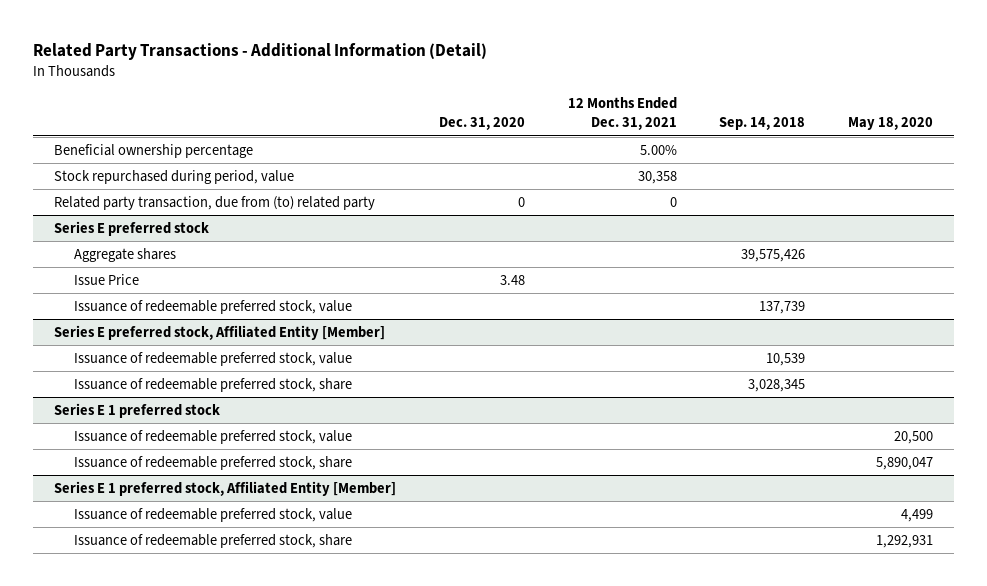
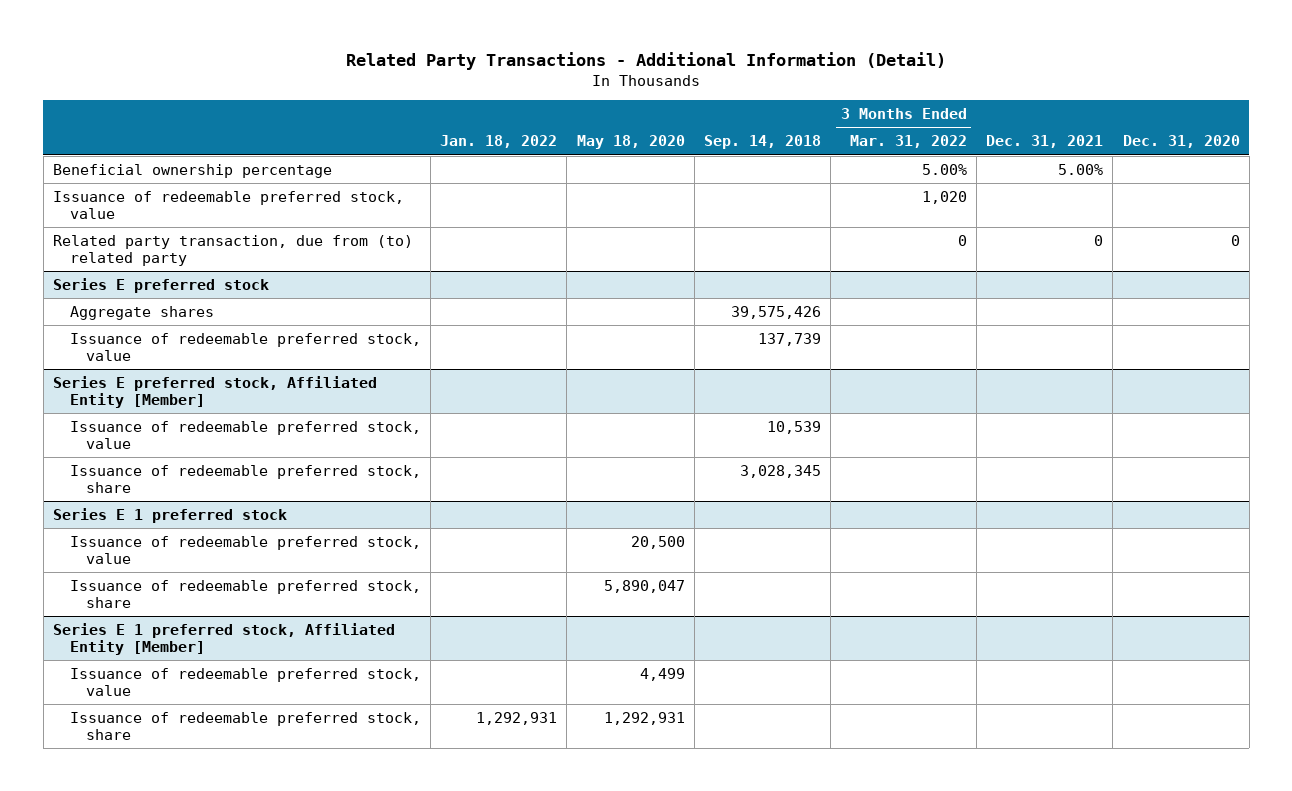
- | Dec. 31, 2020 | 12 Months Ended Dec. 31, 2021 | Sep. 14, 2018 | May 18, 2020
+ | Jan. 18, 2022 | May 18, 2020 | Sep. 14, 2018 | 3 Months Ended Mar. 31, 2022 | Dec. 31, 2021 | Dec. 31, 2020
- Stock repurchased during period, value | | 30,358 | |
+ Issuance of redeemable preferred stock, value | | | | 1,020 | |
@ Series E preferred stock
- Issue Price | 3.48 | | |

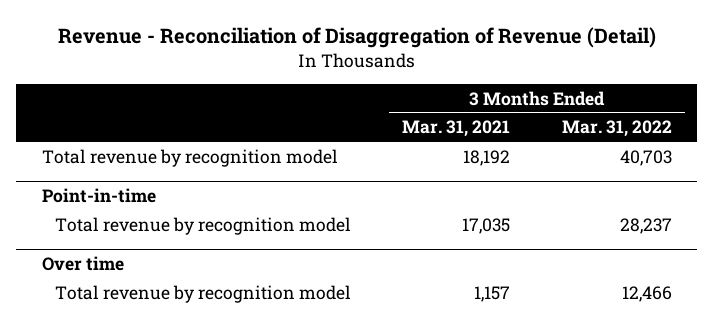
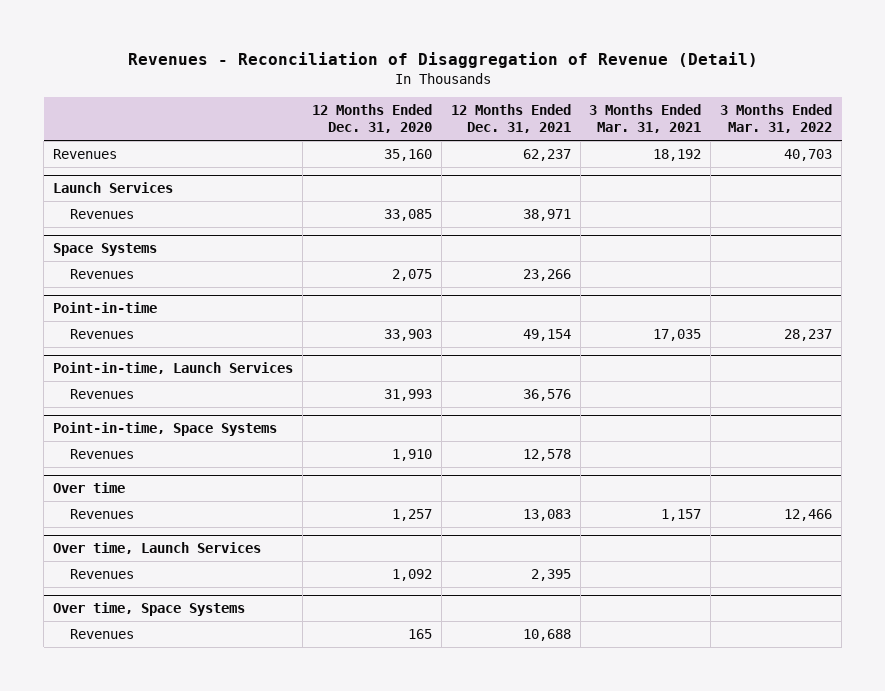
- Revenue - Reconciliation of Disaggregation of Revenue (Detail)
+ Revenues - Reconciliation of Disaggregation of Revenue (Detail)
- | 3 Months Ended Mar. 31, 2021 | 3 Months Ended Mar. 31, 2022
+ | 12 Months Ended Dec. 31, 2020 | 12 Months Ended Dec. 31, 2021 | 3 Months Ended Mar. 31, 2021 | 3 Months Ended Mar. 31, 2022
- Total revenue by recognition model | 18,192 | 40,703
+ Revenues | 35,160 | 62,237 | 18,192 | 40,703
+ Launch Services
+ Revenues | 33,085 | 38,971 | |
+ Space Systems
+ Revenues | 2,075 | 23,266 | |
@ Point-in-time
- Total revenue by recognition model | 17,035 | 28,237
+ Revenues | 33,903 | 49,154 | 17,035 | 28,237
+ Point-in-time, Launch Services
+ Revenues | 31,993 | 36,576 | |
+ Point-in-time, Space Systems
+ Revenues | 1,910 | 12,578 | |
@ Over time
- Total revenue by recognition model | 1,157 | 12,466
+ Revenues | 1,257 | 13,083 | 1,157 | 12,466
+ Over time, Launch Services
+ Revenues | 1,092 | 2,395 | |
+ Over time, Space Systems
+ Revenues | 165 | 10,688 | |

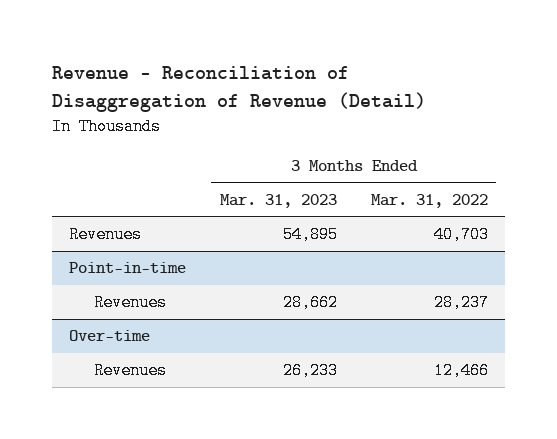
- Revenues - Reconciliation of Disaggregation of Revenue (Detail)
+ Revenue - Reconciliation of Disaggregation of Revenue (Detail)
- | 12 Months Ended Dec. 31, 2020 | 12 Months Ended Dec. 31, 2021 | 3 Months Ended Mar. 31, 2021 | 3 Months Ended Mar. 31, 2022
+ | 3 Months Ended Mar. 31, 2023 | 3 Months Ended Mar. 31, 2022
- Launch Services
- Revenues | 33,085 | 38,971 | |
- Space Systems
- Revenues | 2,075 | 23,266 | |
- Point-in-time, Launch Services
- Revenues | 31,993 | 36,576 | |
- Point-in-time, Space Systems
- Revenues | 1,910 | 12,578 | |
- Over time
+ Over-time
- Over time, Launch Services
- Revenues | 1,092 | 2,395 | |
- Over time, Space Systems
- Revenues | 165 | 10,688 | |

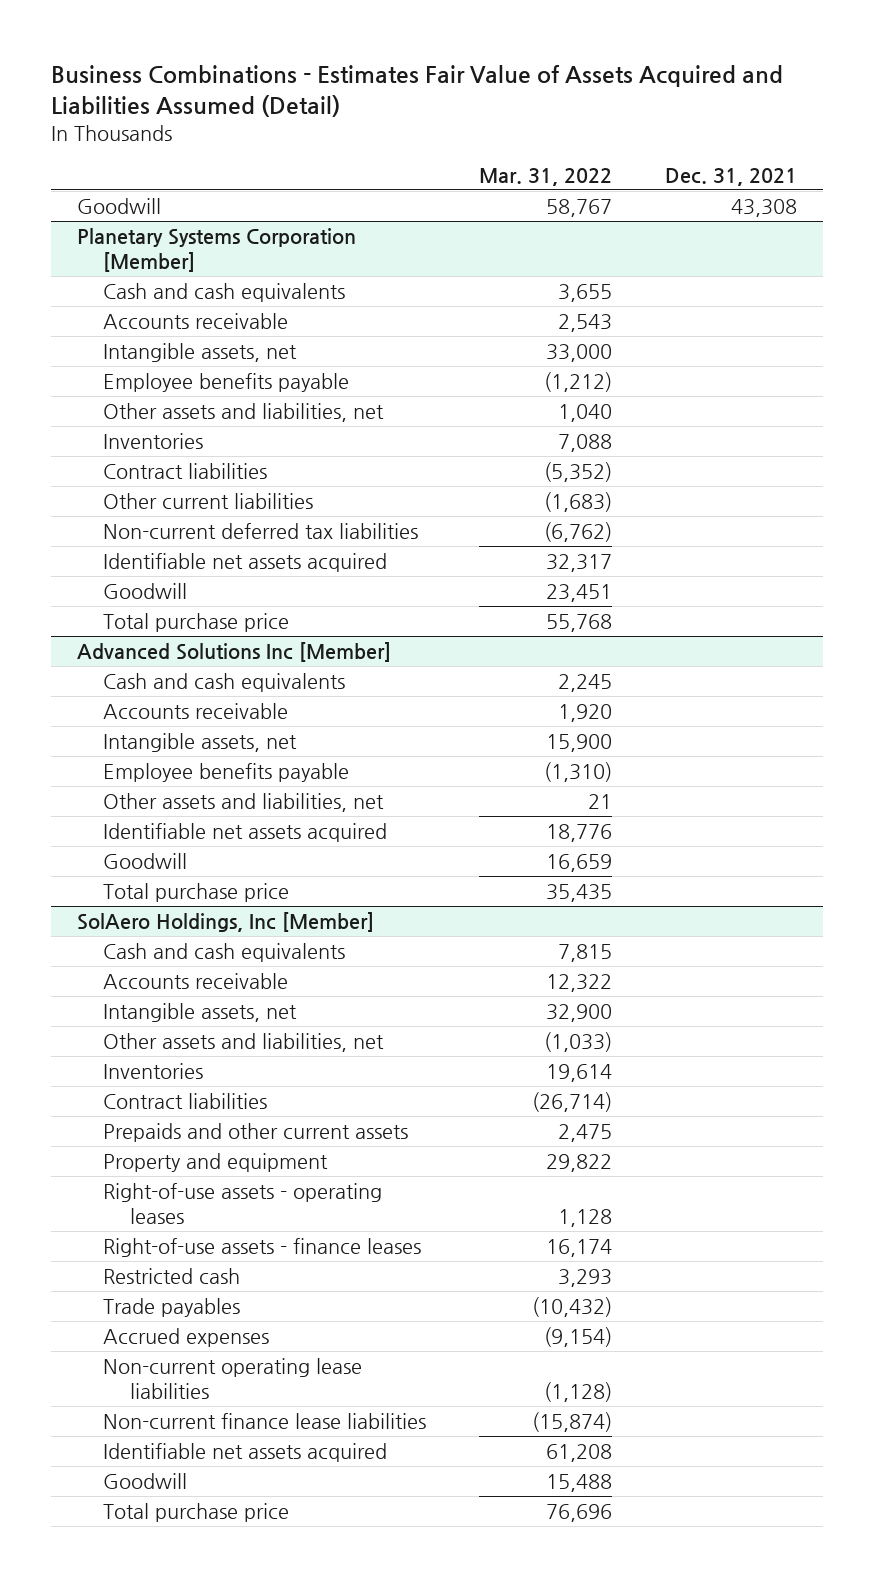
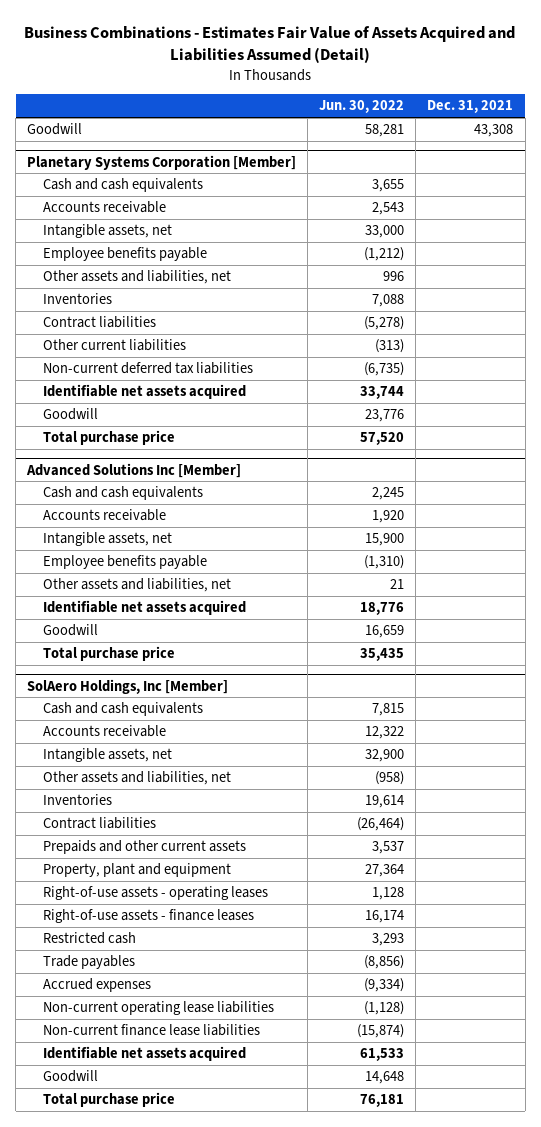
- | Mar. 31, 2022 | Dec. 31, 2021
+ | Jun. 30, 2022 | Dec. 31, 2021
@ SolAero Holdings, Inc [Member]
- Property and equipment | 29,822 |
+ Property, plant and equipment | 27,364 |

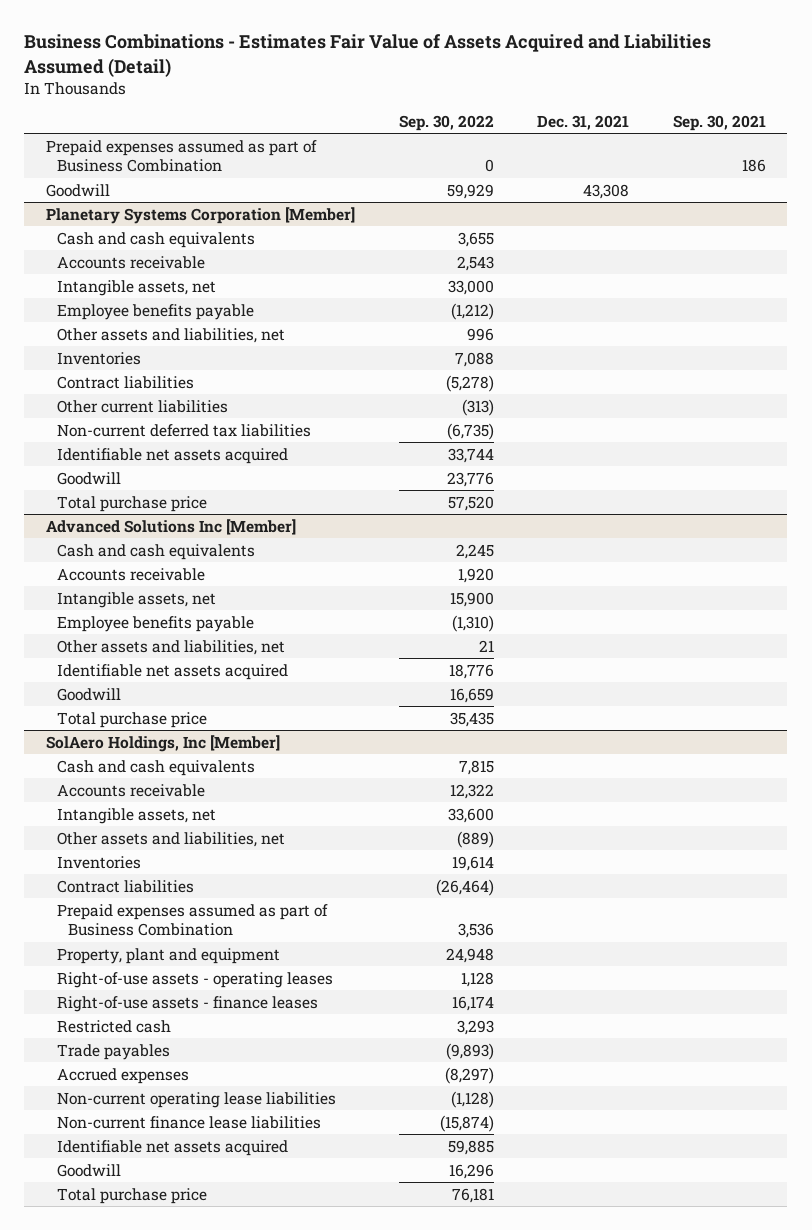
- | Jun. 30, 2022 | Dec. 31, 2021
+ | Sep. 30, 2022 | Dec. 31, 2021 | Sep. 30, 2021
+ Prepaid expenses assumed as part of Business Combination | 0 | | 186
@ SolAero Holdings, Inc [Member]
- Prepaids and other current assets | 3,537 |
+ Prepaid expenses assumed as part of Business Combination | 3,536 | |

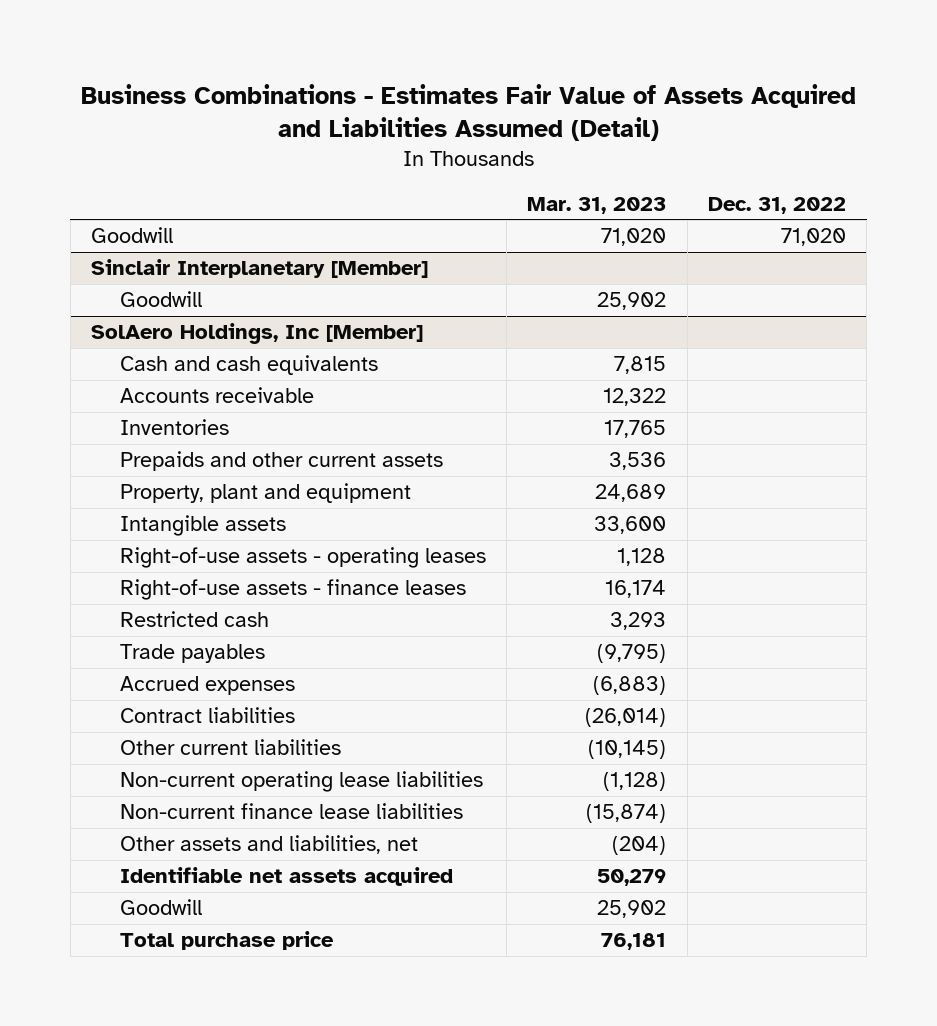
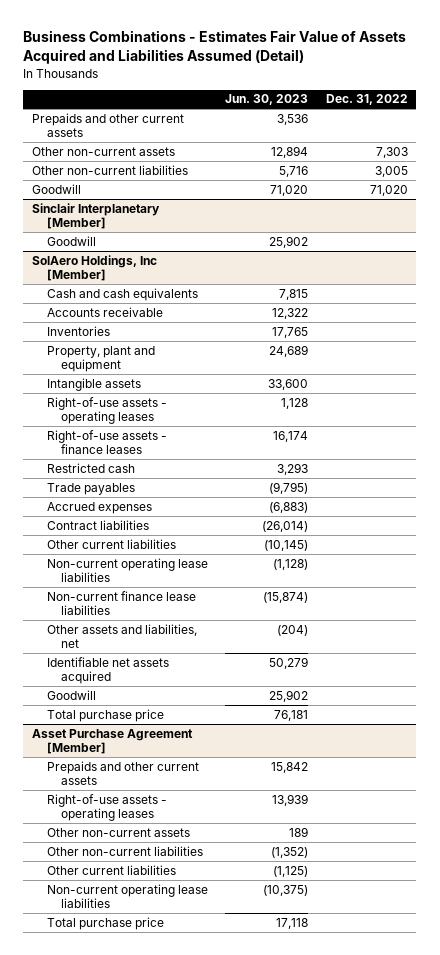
- | Mar. 31, 2023 | Dec. 31, 2022
+ | Jun. 30, 2023 | Dec. 31, 2022
+ Prepaids and other current assets | 3,536 |
+ Other non-current assets | 12,894 | 7,303
+ Other non-current liabilities | 5,716 | 3,005
@ SolAero Holdings, Inc [Member]
- Prepaids and other current assets | 3,536 |
+ Asset Purchase Agreement [Member]
+ Prepaids and other current assets | 15,842 |
+ Right-of-use assets - operating leases | 13,939 |
+ Other non-current assets | 189 |
+ Other non-current liabilities | (1,352) |
+ Other current liabilities | (1,125) |
+ Non-current operating lease liabilities | (10,375) |
+ Total purchase price | 17,118 |

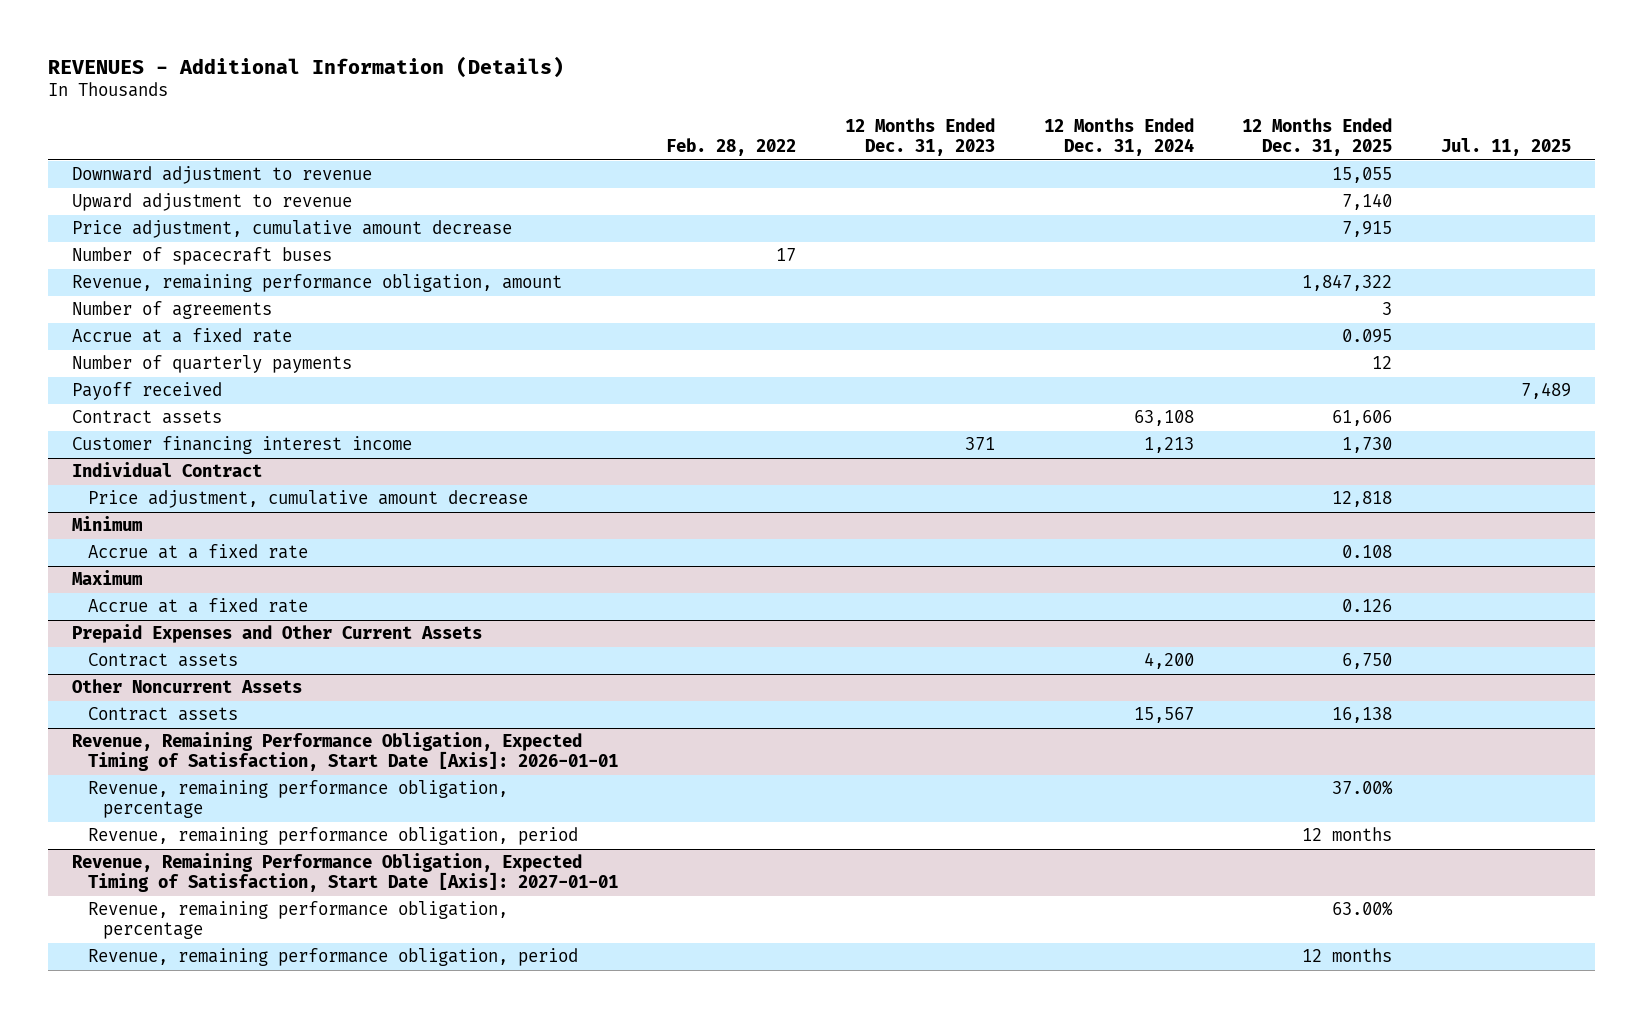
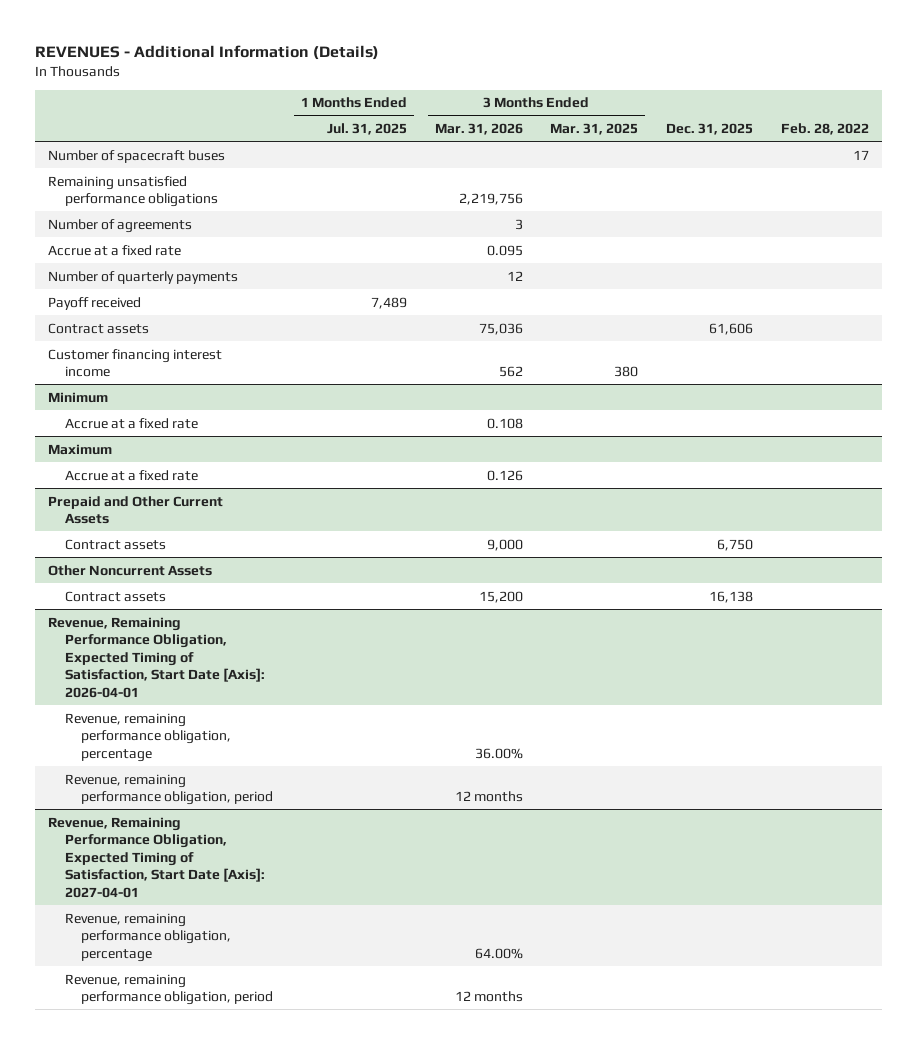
- | Feb. 28, 2022 | 12 Months Ended Dec. 31, 2023 | 12 Months Ended Dec. 31, 2024 | 12 Months Ended Dec. 31, 2025 | Jul. 11, 2025
+ | 1 Months Ended Jul. 31, 2025 | 3 Months Ended Mar. 31, 2026 | 3 Months Ended Mar. 31, 2025 | Dec. 31, 2025 | Feb. 28, 2022
- Downward adjustment to revenue | | | | 15,055 |
- Upward adjustment to revenue | | | | 7,140 |
- Price adjustment, cumulative amount decrease | | | | 7,915 |
- Revenue, remaining performance obligation, amount | | | | 1,847,322 |
+ Remaining unsatisfied performance obligations | | 2,219,756 | | |
- Individual Contract
- Price adjustment, cumulative amount decrease | | | | 12,818 |
- Prepaid Expenses and Other Current Assets
+ Prepaid and Other Current Assets
- Revenue, Remaining Performance Obligation, Expected Timing of Satisfaction, Start Date [Axis]: 2026-01-01
- Revenue, remaining performance obligation, percentage | | | | 37.00% |
- Revenue, remaining performance obligation, period | | | | 12 months |
- Revenue, Remaining Performance Obligation, Expected Timing of Satisfaction, Start Date [Axis]: 2027-01-01
- Revenue, remaining performance obligation, percentage | | | | 63.00% |
- Revenue, remaining performance obligation, period | | | | 12 months |
+ Revenue, Remaining Performance Obligation, Expected Timing of Satisfaction, Start Date [Axis]: 2026-04-01
+ Revenue, remaining performance obligation, percentage | | 36.00% | | |
+ Revenue, remaining performance obligation, period | | 12 months | | |
+ Revenue, Remaining Performance Obligation, Expected Timing of Satisfaction, Start Date [Axis]: 2027-04-01
+ Revenue, remaining performance obligation, percentage | | 64.00% | | |
+ Revenue, remaining performance obligation, period | | 12 months | | |

